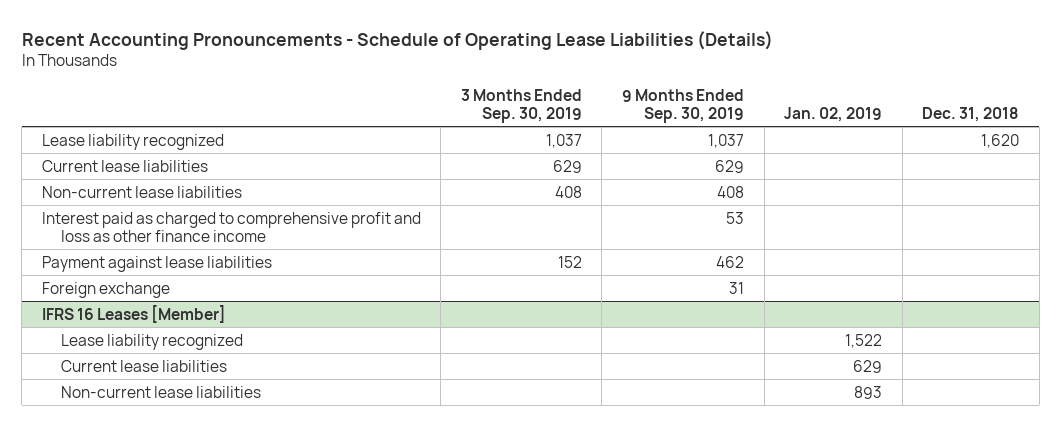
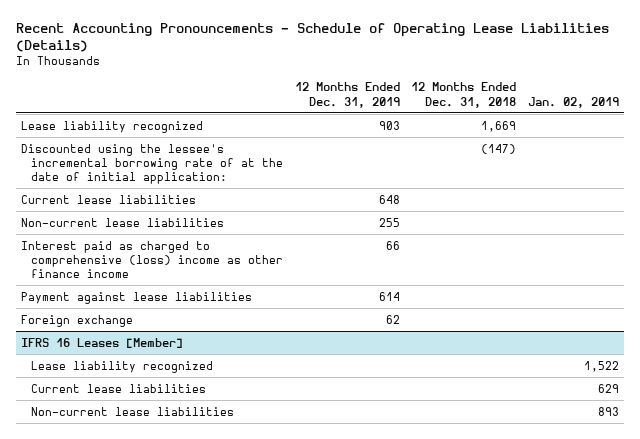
- | 3 Months Ended Sep. 30, 2019 | 9 Months Ended Sep. 30, 2019 | Jan. 02, 2019 | Dec. 31, 2018
+ | 12 Months Ended Dec. 31, 2019 | 12 Months Ended Dec. 31, 2018 | Jan. 02, 2019
+ Discounted using the lessee's incremental borrowing rate of at the date of initial application: | | (147) |
- Interest paid as charged to comprehensive profit and loss as other finance income | | 53 | |
+ Interest paid as charged to comprehensive (loss) income as other finance income | 66 | |

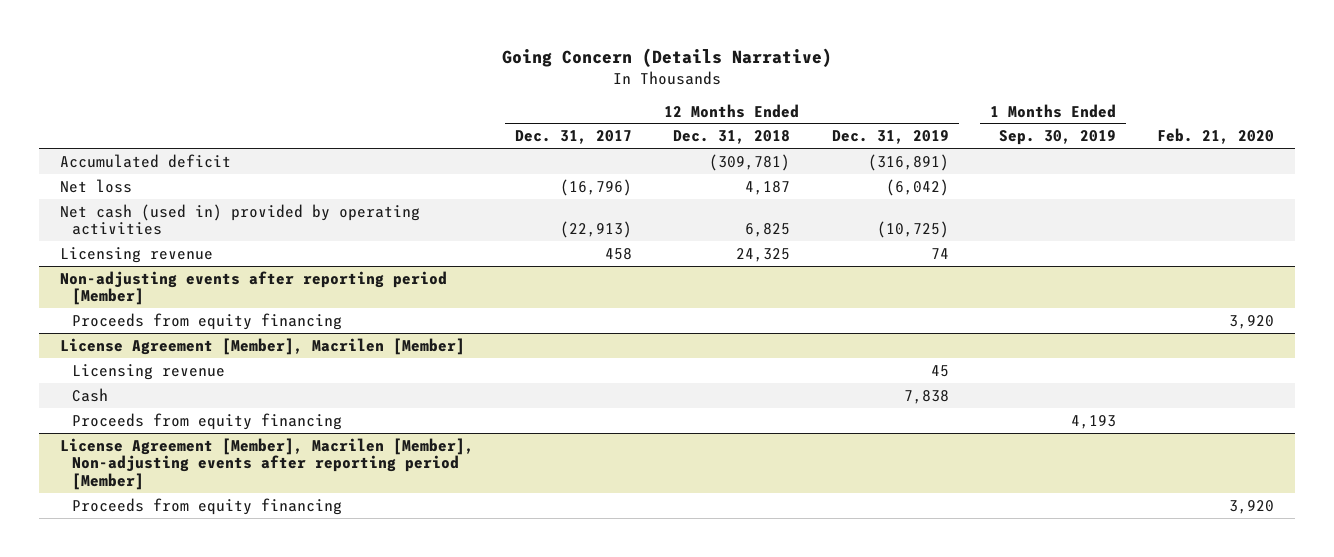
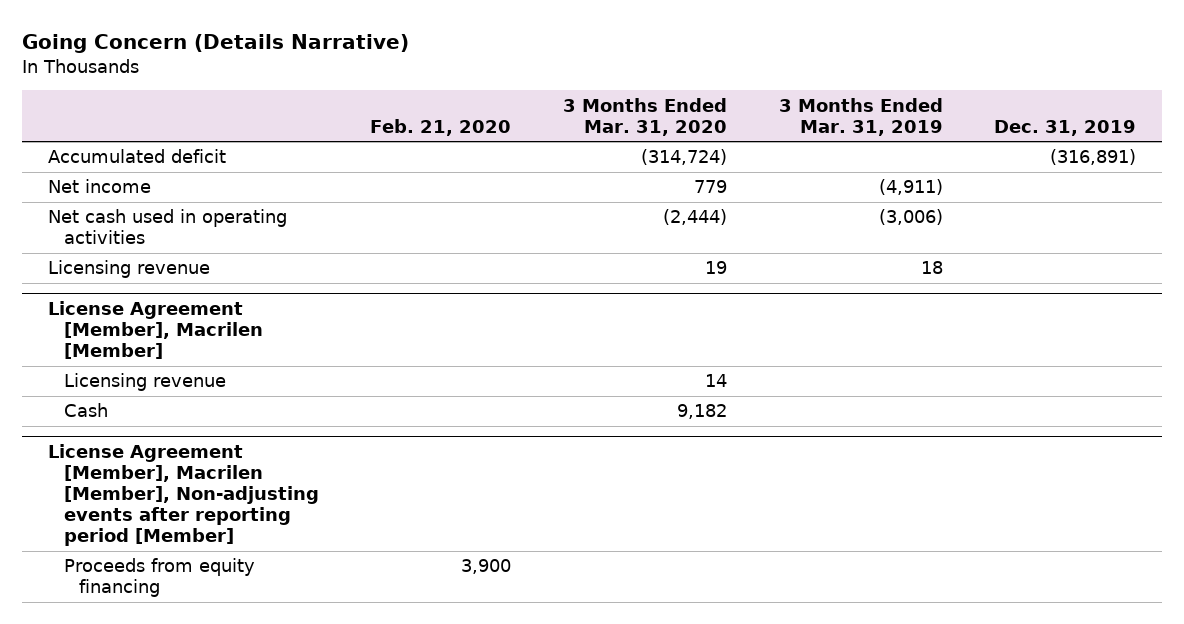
- | 12 Months Ended Dec. 31, 2017 | 12 Months Ended Dec. 31, 2018 | 12 Months Ended Dec. 31, 2019 | 1 Months Ended Sep. 30, 2019 | Feb. 21, 2020
+ | Feb. 21, 2020 | 3 Months Ended Mar. 31, 2020 | 3 Months Ended Mar. 31, 2019 | Dec. 31, 2019
- Net loss | (16,796) | 4,187 | (6,042) | |
- Net cash (used in) provided by operating activities | (22,913) | 6,825 | (10,725) | |
+ Net income | | 779 | (4,911) |
+ Net cash used in operating activities | | (2,444) | (3,006) |
- Non-adjusting events after reporting period [Member]
- Proceeds from equity financing | | | | | 3,920
@ License Agreement [Member], Macrilen [Member]
- Proceeds from equity financing | | | | 4,193 |
@ License Agreement [Member], Macrilen [Member], Non-adjusting events after reporting period [Member]
- Proceeds from equity financing | | | | | 3,920
+ Proceeds from equity financing | 3,900 | | |

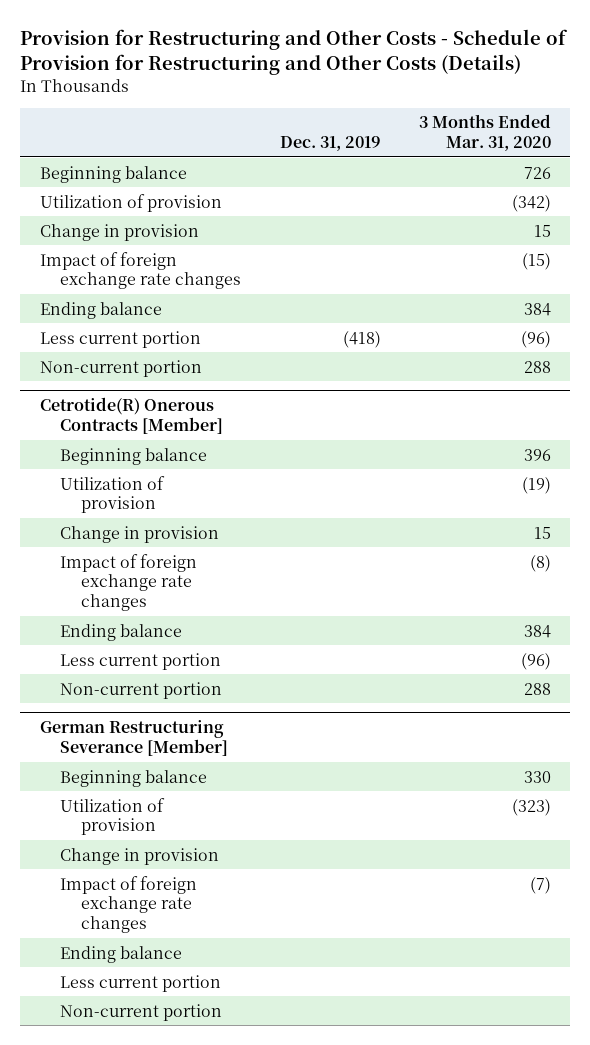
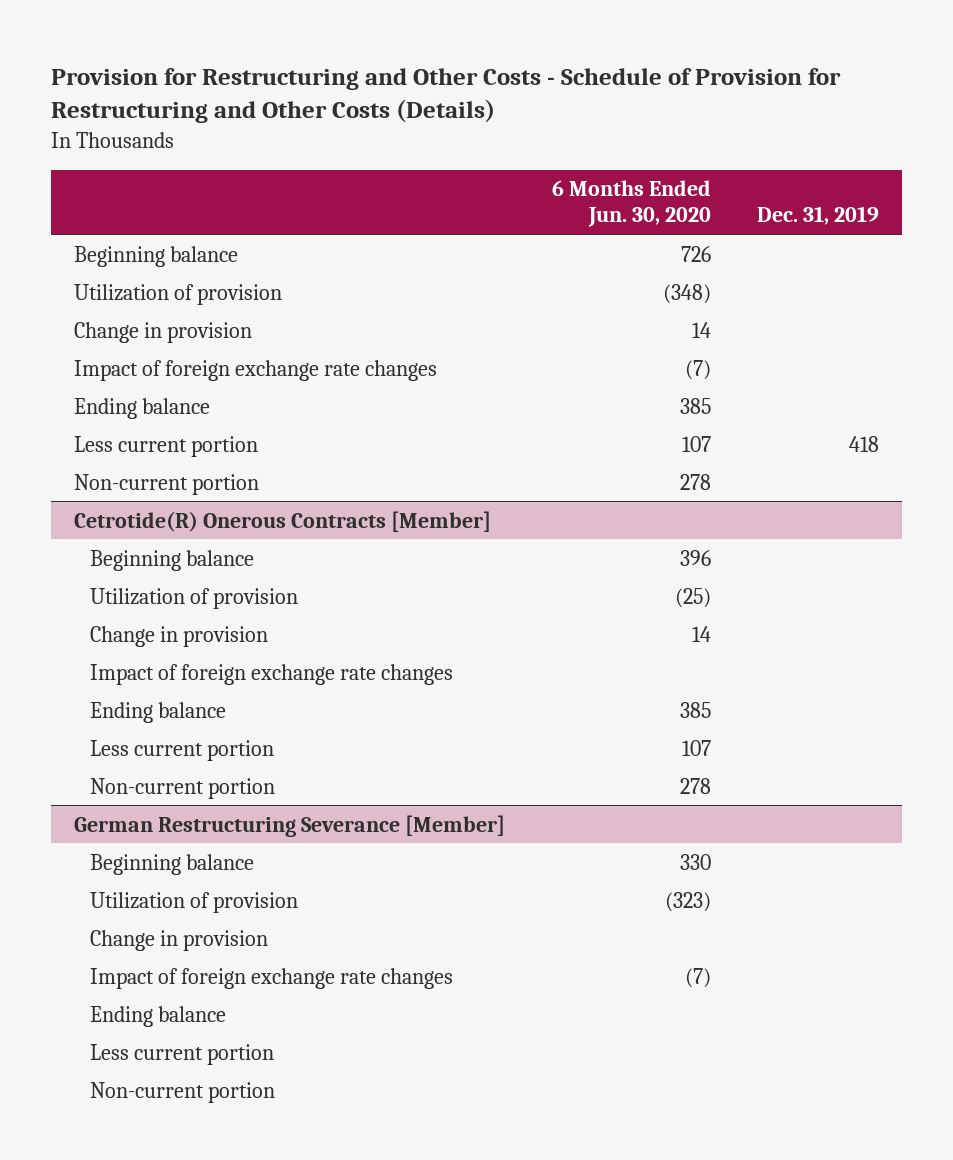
- | Dec. 31, 2019 | 3 Months Ended Mar. 31, 2020
+ | 6 Months Ended Jun. 30, 2020 | Dec. 31, 2019
- Less current portion | (418) | (96)
+ Less current portion | 107 | 418

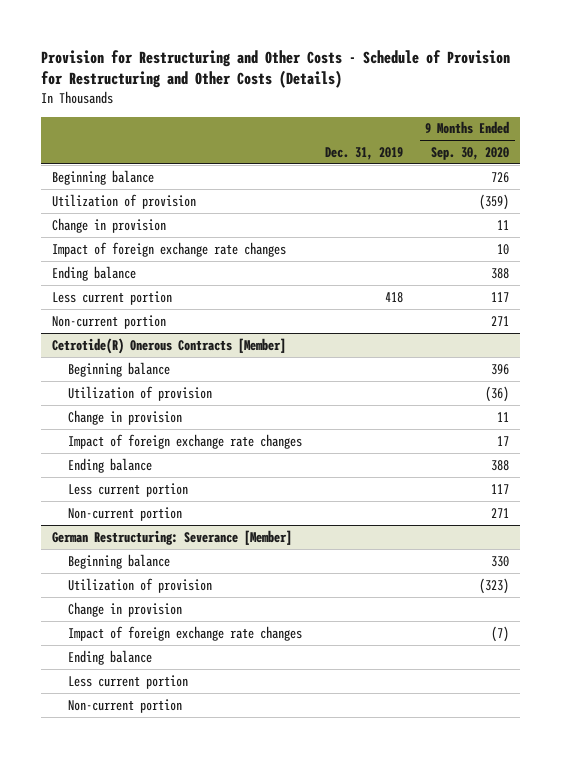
- | 6 Months Ended Jun. 30, 2020 | Dec. 31, 2019
+ | Dec. 31, 2019 | 9 Months Ended Sep. 30, 2020
- German Restructuring Severance [Member]
+ German Restructuring: Severance [Member]

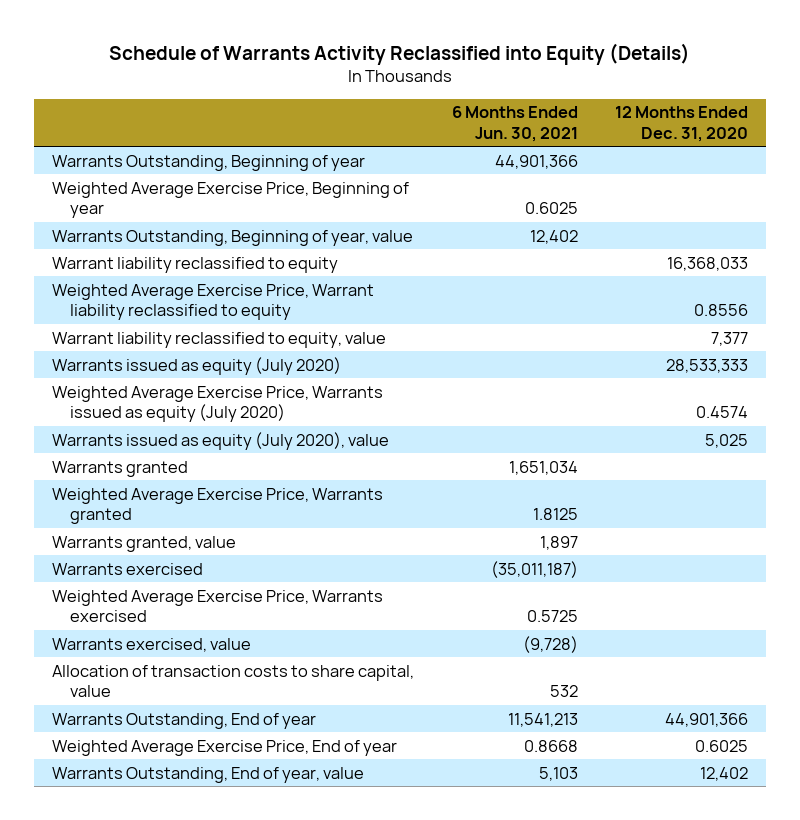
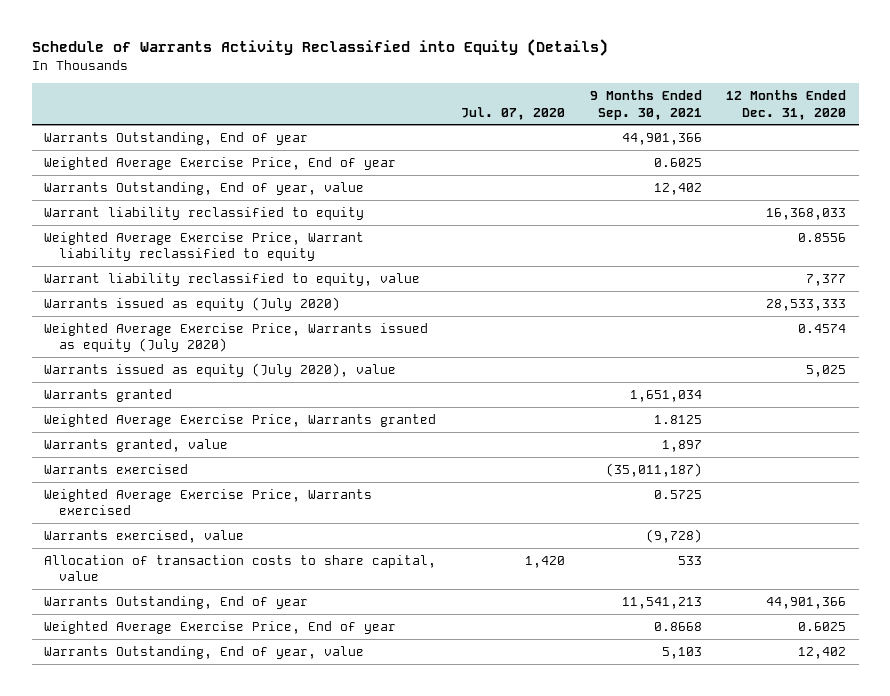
- | 6 Months Ended Jun. 30, 2021 | 12 Months Ended Dec. 31, 2020
+ | Jul. 07, 2020 | 9 Months Ended Sep. 30, 2021 | 12 Months Ended Dec. 31, 2020
- Warrants Outstanding, Beginning of year | 44,901,366 |
- Weighted Average Exercise Price, Beginning of year | 0.6025 |
- Warrants Outstanding, Beginning of year, value | 12,402 |
+ Warrants Outstanding, End of year | | 44,901,366 |
+ Weighted Average Exercise Price, End of year | | 0.6025 |
+ Warrants Outstanding, End of year, value | | 12,402 |

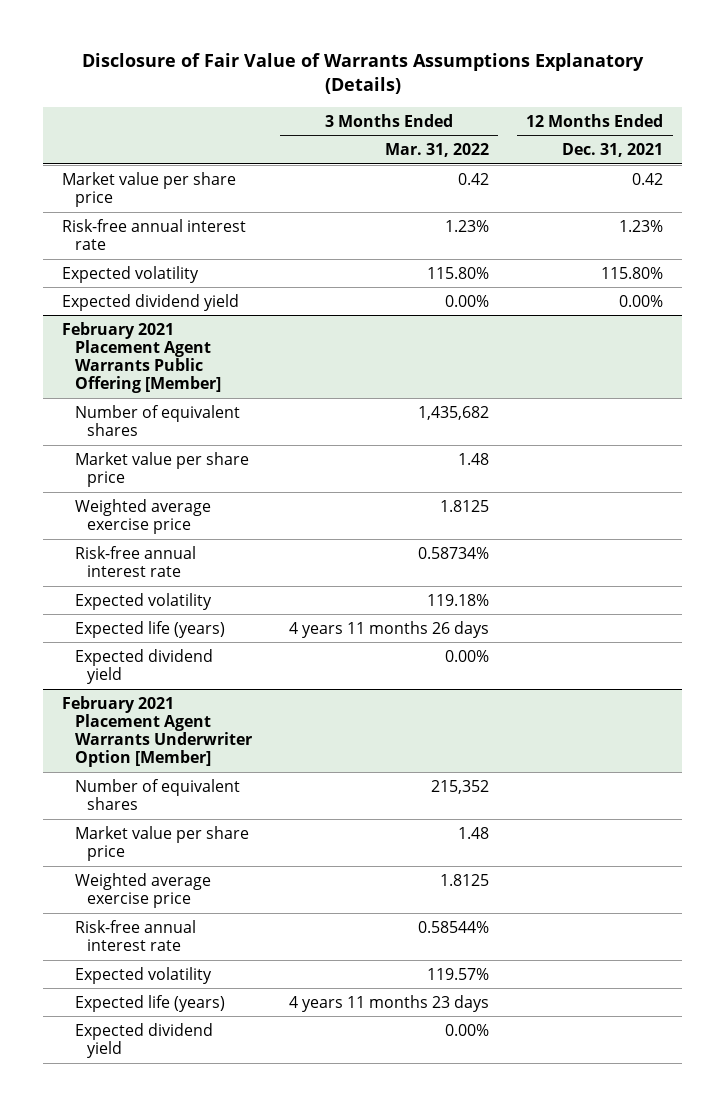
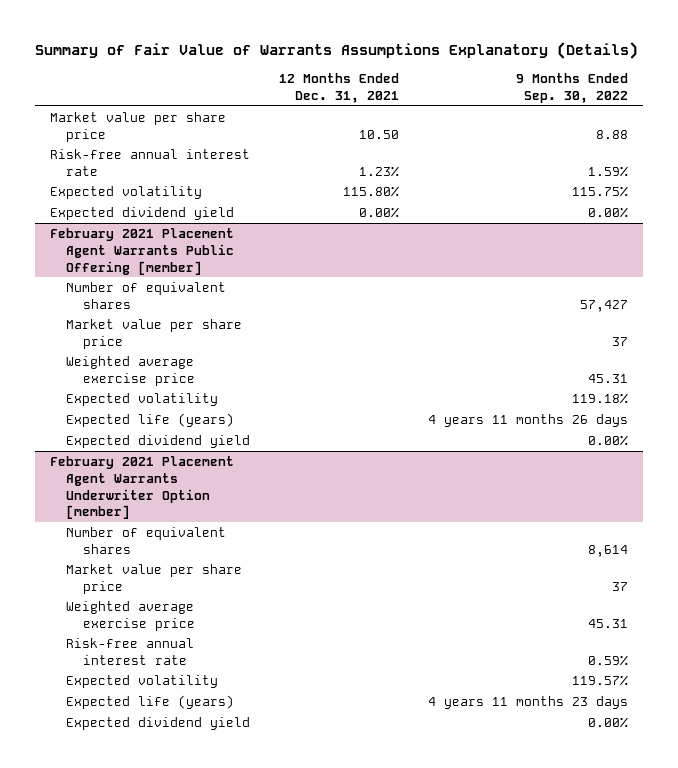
- Disclosure of Fair Value of Warrants Assumptions Explanatory (Details)
+ Summary of Fair Value of Warrants Assumptions Explanatory (Details)
- | 3 Months Ended Mar. 31, 2022 | 12 Months Ended Dec. 31, 2021
+ | 12 Months Ended Dec. 31, 2021 | 9 Months Ended Sep. 30, 2022
- Market value per share price | 0.42 | 0.42
+ Market value per share price | 10.50 | 8.88
- February 2021 Placement Agent Warrants Public Offering [Member]
+ February 2021 Placement Agent Warrants Public Offering [member]
- Risk-free annual interest rate | 0.58734% |
- February 2021 Placement Agent Warrants Underwriter Option [Member]
+ February 2021 Placement Agent Warrants Underwriter Option [member]

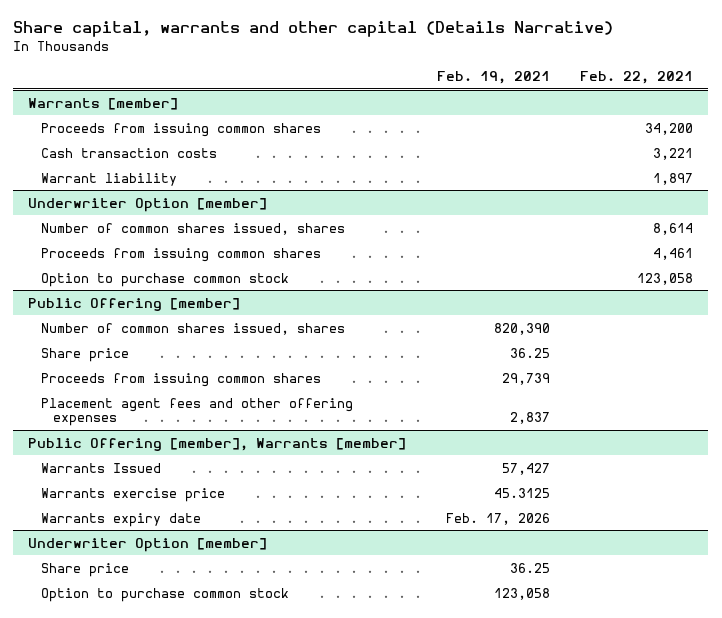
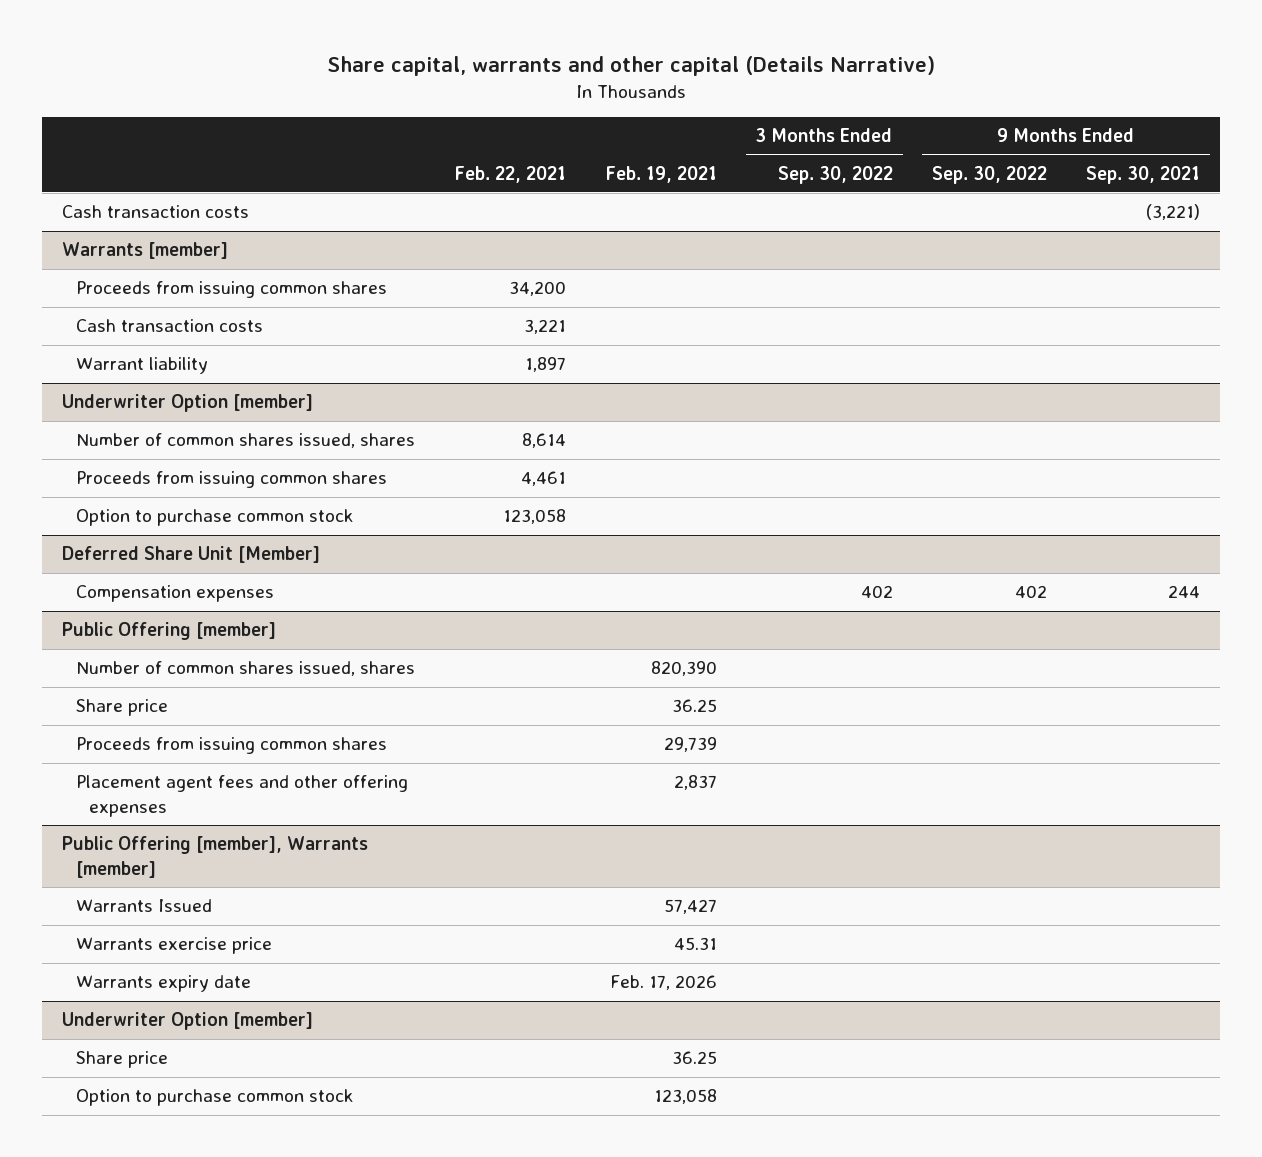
- | Feb. 19, 2021 | Feb. 22, 2021
+ | Feb. 22, 2021 | Feb. 19, 2021 | 3 Months Ended Sep. 30, 2022 | 9 Months Ended Sep. 30, 2022 | 9 Months Ended Sep. 30, 2021
+ Cash transaction costs | | | | | (3,221)
+ Deferred Share Unit [Member]
+ Compensation expenses | | | 402 | 402 | 244
@ Public Offering [member], Warrants [member]
- Warrants exercise price | 45.3125 |
+ Warrants exercise price | | 45.31 | | |

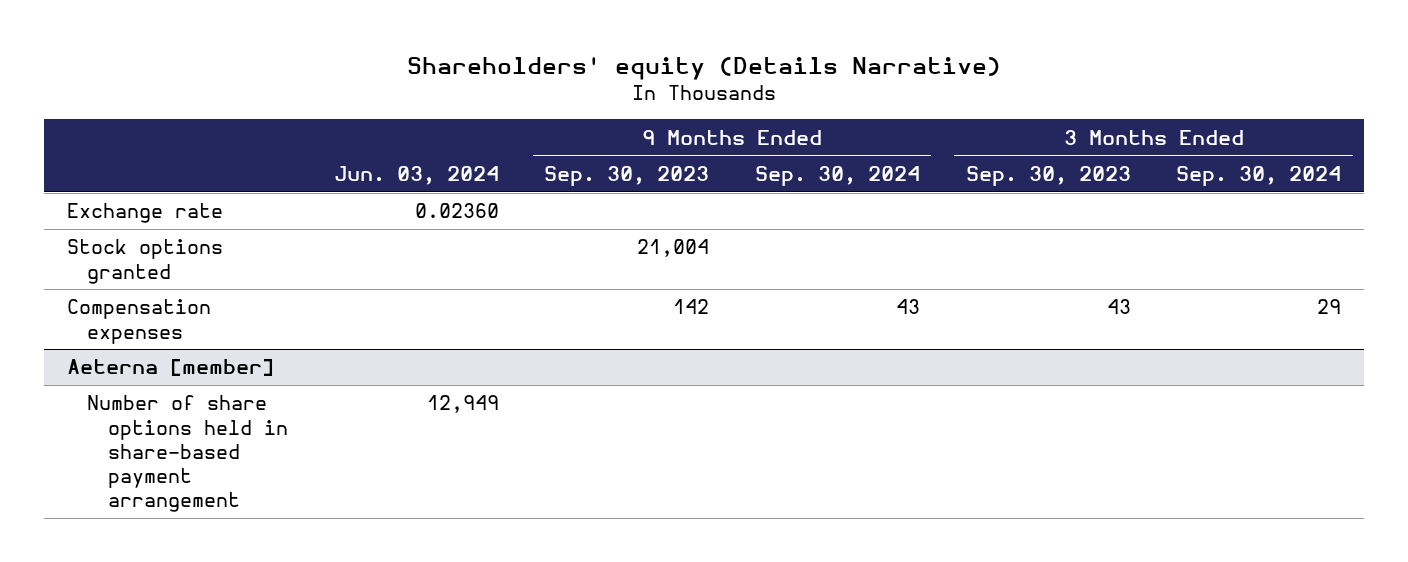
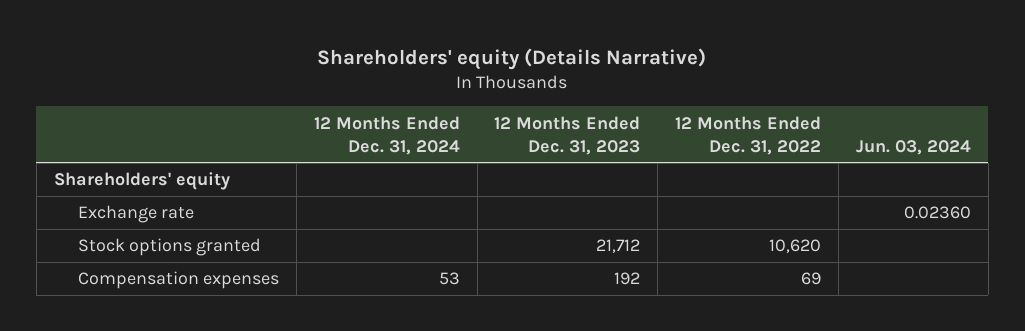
- | Jun. 03, 2024 | 9 Months Ended Sep. 30, 2023 | 9 Months Ended Sep. 30, 2024 | 3 Months Ended Sep. 30, 2023 | 3 Months Ended Sep. 30, 2024
+ | 12 Months Ended Dec. 31, 2024 | 12 Months Ended Dec. 31, 2023 | 12 Months Ended Dec. 31, 2022 | Jun. 03, 2024
+ Shareholders' equity
- Aeterna [member]
- Number of share options held in share-based payment arrangement | 12,949 | | | |

